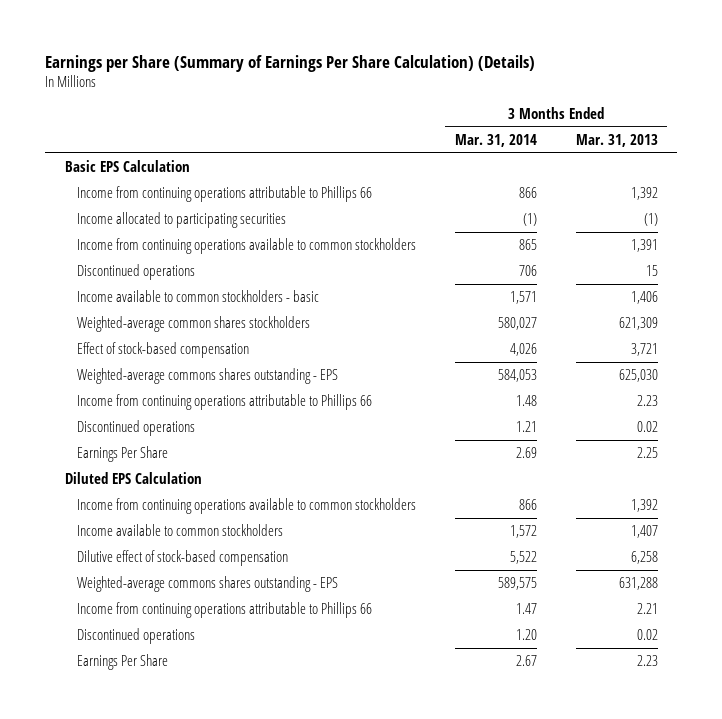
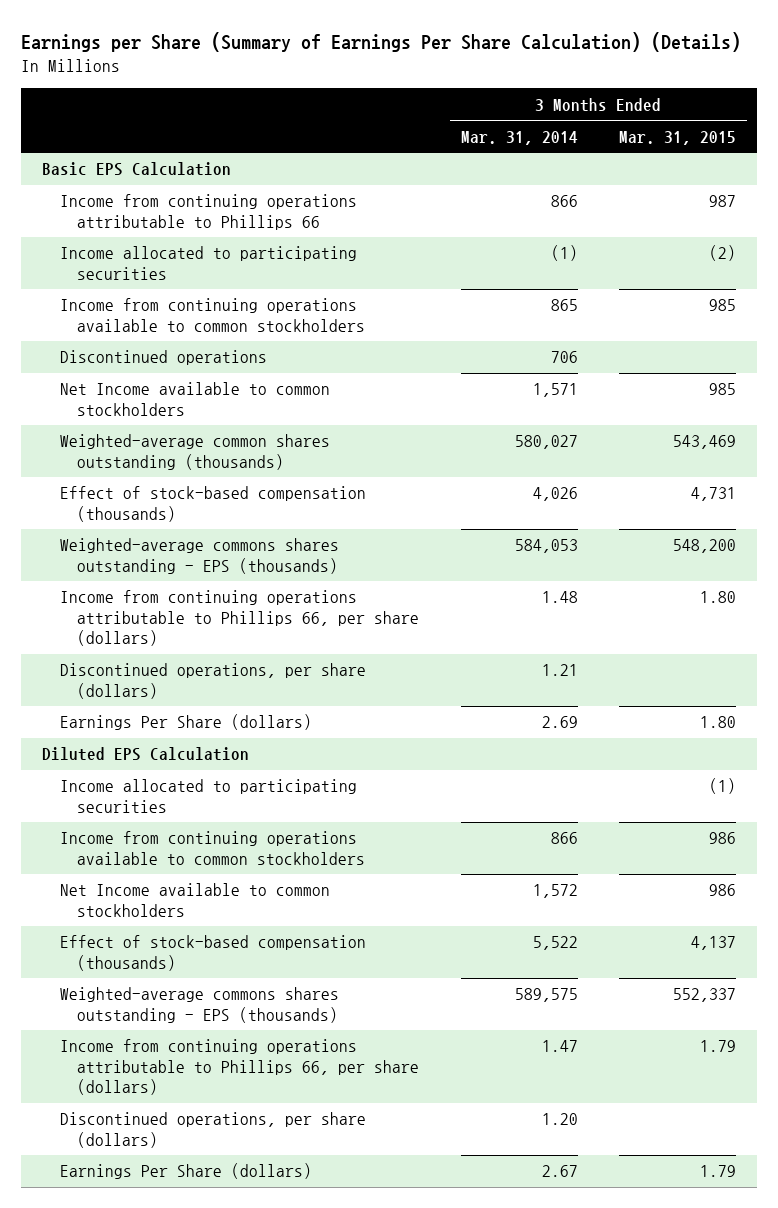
- | 3 Months Ended Mar. 31, 2014 | 3 Months Ended Mar. 31, 2013
+ | 3 Months Ended Mar. 31, 2014 | 3 Months Ended Mar. 31, 2015
- Income available to common stockholders - basic | 1,571 | 1,406
- Weighted-average common shares stockholders | 580,027 | 621,309
- Effect of stock-based compensation | 4,026 | 3,721
- Weighted-average commons shares outstanding - EPS | 584,053 | 625,030
- Income from continuing operations attributable to Phillips 66 | 1.48 | 2.23
- Discontinued operations | 1.21 | 0.02
- Earnings Per Share | 2.69 | 2.25
+ Net Income available to common stockholders | 1,571 | 985
+ Weighted-average common shares outstanding (thousands) | 580,027 | 543,469
+ Effect of stock-based compensation (thousands) | 4,026 | 4,731
+ Weighted-average commons shares outstanding - EPS (thousands) | 584,053 | 548,200
+ Income from continuing operations attributable to Phillips 66, per share (dollars) | 1.48 | 1.80
+ Discontinued operations, per share (dollars) | 1.21 |
+ Earnings Per Share (dollars) | 2.69 | 1.80
+ Income allocated to participating securities | | (1)
- Income available to common stockholders | 1,572 | 1,407
- Dilutive effect of stock-based compensation | 5,522 | 6,258
- Weighted-average commons shares outstanding - EPS | 589,575 | 631,288
- Income from continuing operations attributable to Phillips 66 | 1.47 | 2.21
- Discontinued operations | 1.20 | 0.02
- Earnings Per Share | 2.67 | 2.23
+ Net Income available to common stockholders | 1,572 | 986
+ Effect of stock-based compensation (thousands) | 5,522 | 4,137
+ Weighted-average commons shares outstanding - EPS (thousands) | 589,575 | 552,337
+ Income from continuing operations attributable to Phillips 66, per share (dollars) | 1.47 | 1.79
+ Discontinued operations, per share (dollars) | 1.20 |
+ Earnings Per Share (dollars) | 2.67 | 1.79

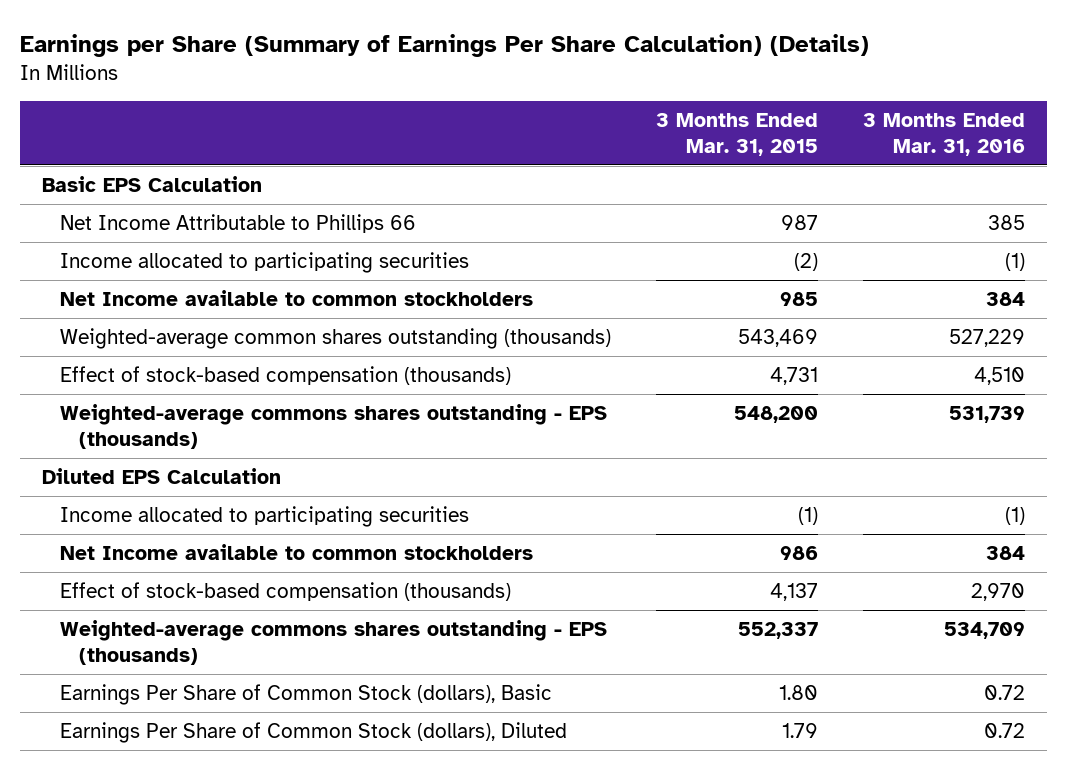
- | 3 Months Ended Mar. 31, 2014 | 3 Months Ended Mar. 31, 2015
+ | 3 Months Ended Mar. 31, 2015 | 3 Months Ended Mar. 31, 2016
- Income from continuing operations attributable to Phillips 66 | 866 | 987
+ Net Income Attributable to Phillips 66 | 987 | 385
- Income from continuing operations available to common stockholders | 865 | 985
- Discontinued operations | 706 |
- Income from continuing operations attributable to Phillips 66, per share (dollars) | 1.48 | 1.80
- Discontinued operations, per share (dollars) | 1.21 |
- Earnings Per Share (dollars) | 2.69 | 1.80
- Income from continuing operations available to common stockholders | 866 | 986
- Income from continuing operations attributable to Phillips 66, per share (dollars) | 1.47 | 1.79
- Discontinued operations, per share (dollars) | 1.20 |
- Earnings Per Share (dollars) | 2.67 | 1.79
+ Earnings Per Share of Common Stock (dollars), Basic | 1.80 | 0.72
+ Earnings Per Share of Common Stock (dollars), Diluted | 1.79 | 0.72

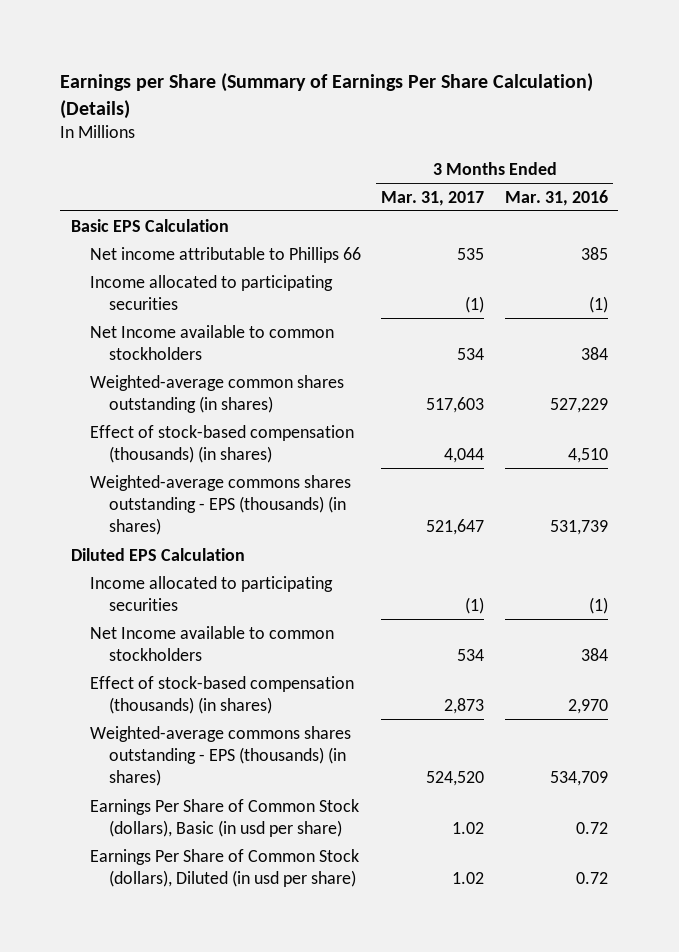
- | 3 Months Ended Mar. 31, 2015 | 3 Months Ended Mar. 31, 2016
+ | 3 Months Ended Mar. 31, 2017 | 3 Months Ended Mar. 31, 2016
- Net Income Attributable to Phillips 66 | 987 | 385
+ Net income attributable to Phillips 66 | 535 | 385
- Weighted-average common shares outstanding (thousands) | 543,469 | 527,229
- Effect of stock-based compensation (thousands) | 4,731 | 4,510
- Weighted-average commons shares outstanding - EPS (thousands) | 548,200 | 531,739
+ Weighted-average common shares outstanding (in shares) | 517,603 | 527,229
+ Effect of stock-based compensation (thousands) (in shares) | 4,044 | 4,510
+ Weighted-average commons shares outstanding - EPS (thousands) (in shares) | 521,647 | 531,739
- Effect of stock-based compensation (thousands) | 4,137 | 2,970
- Weighted-average commons shares outstanding - EPS (thousands) | 552,337 | 534,709
- Earnings Per Share of Common Stock (dollars), Basic | 1.80 | 0.72
- Earnings Per Share of Common Stock (dollars), Diluted | 1.79 | 0.72
+ Effect of stock-based compensation (thousands) (in shares) | 2,873 | 2,970
+ Weighted-average commons shares outstanding - EPS (thousands) (in shares) | 524,520 | 534,709
+ Earnings Per Share of Common Stock (dollars), Basic (in usd per share) | 1.02 | 0.72
+ Earnings Per Share of Common Stock (dollars), Diluted (in usd per share) | 1.02 | 0.72

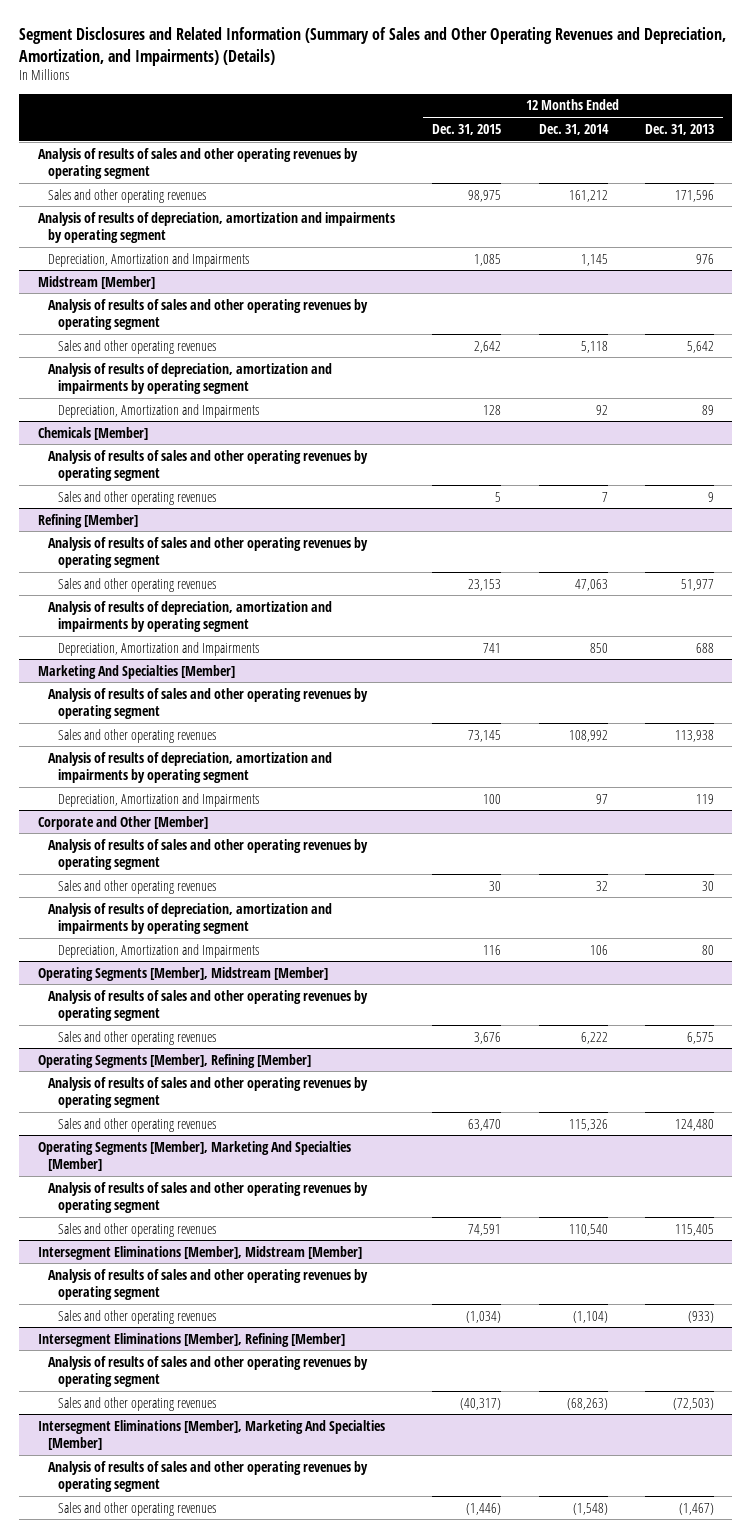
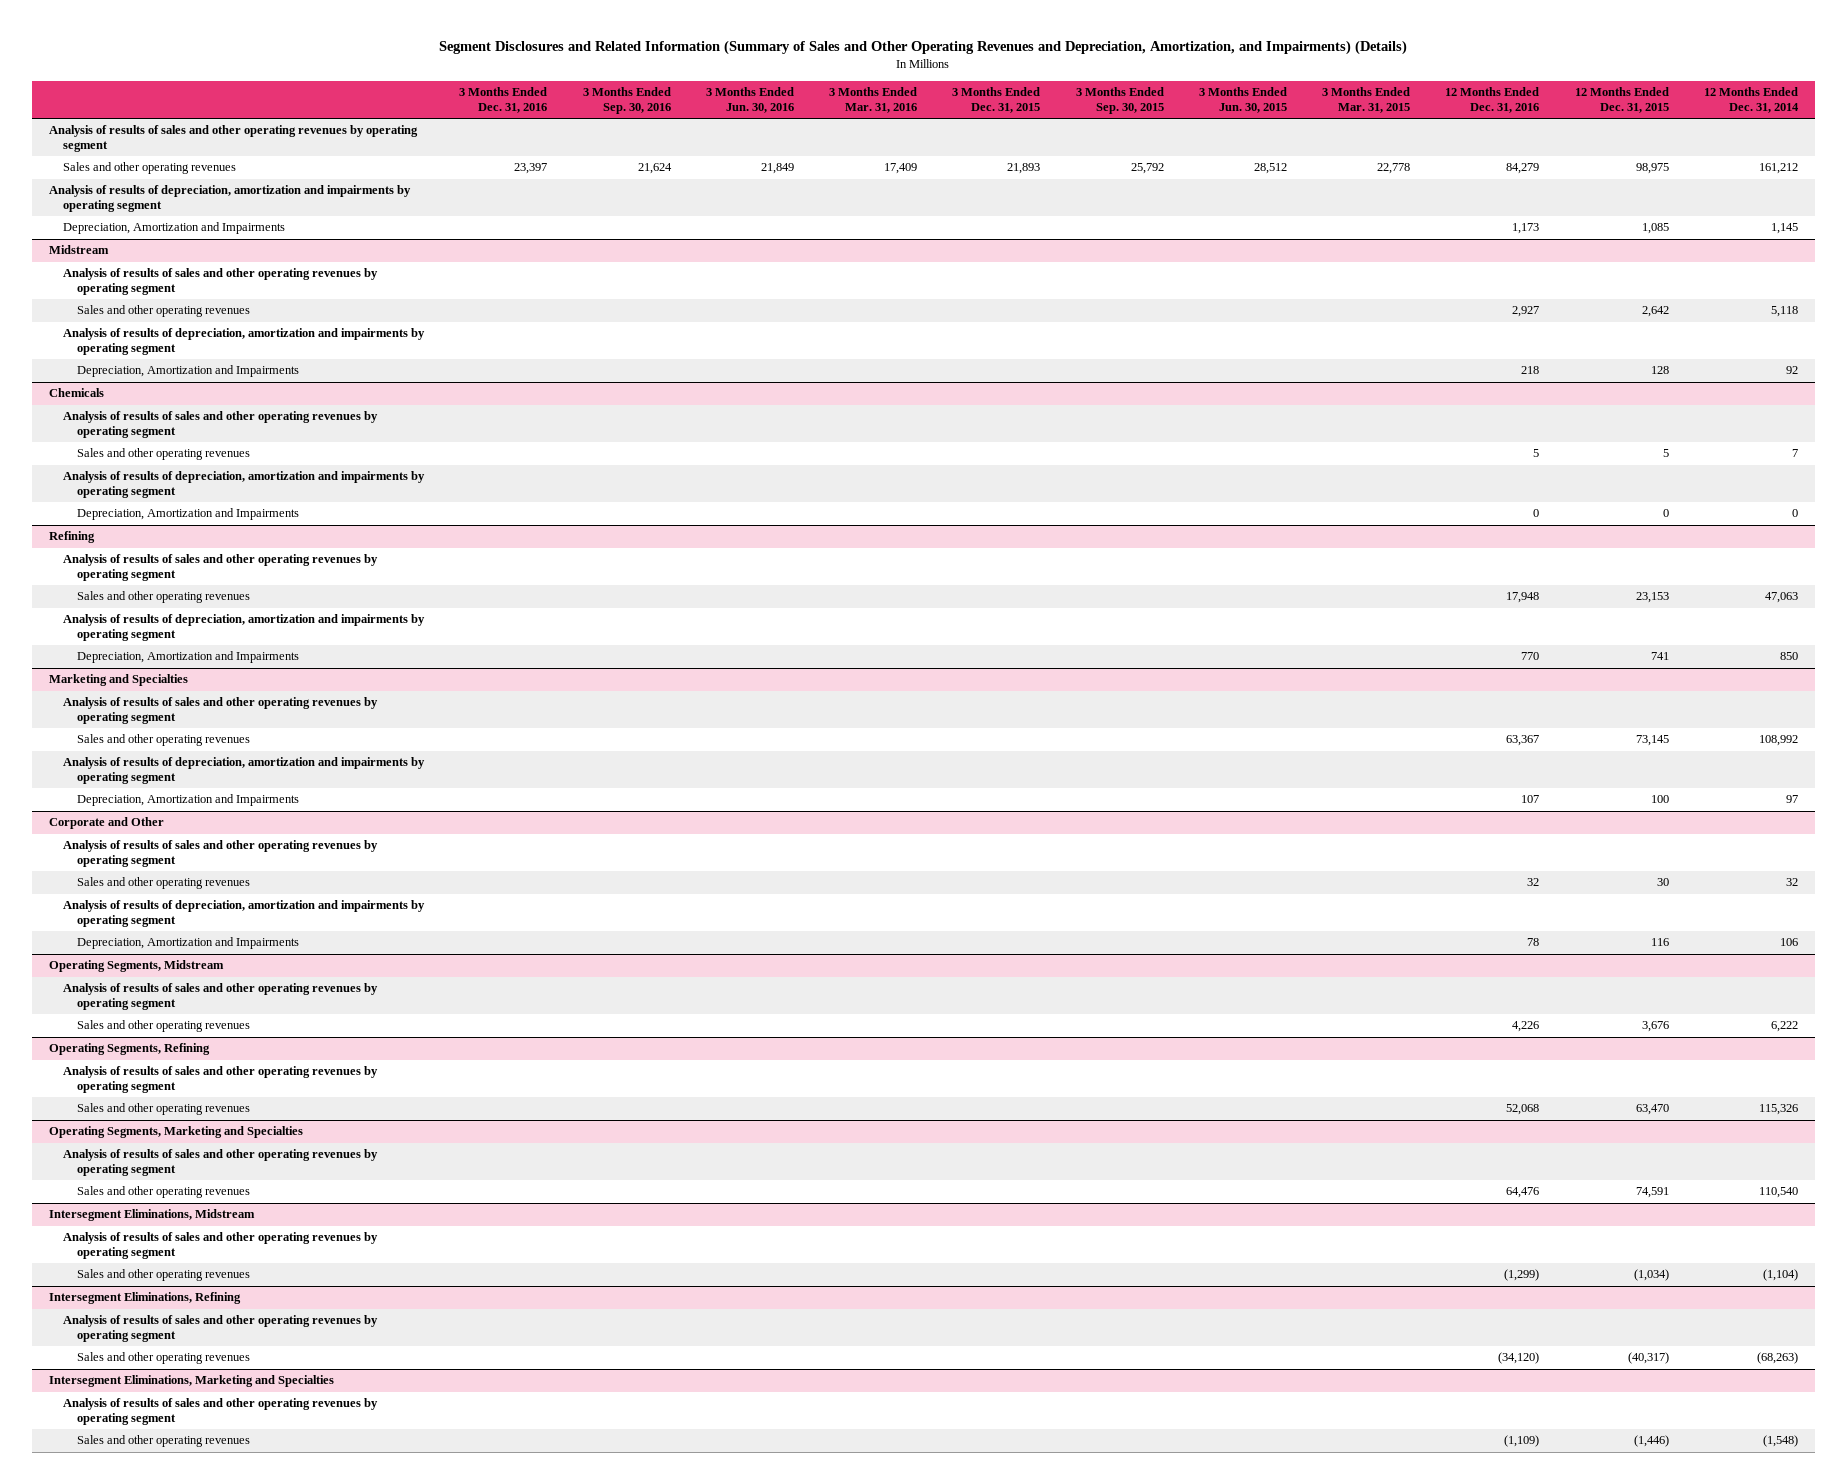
- | 12 Months Ended Dec. 31, 2015 | 12 Months Ended Dec. 31, 2014 | 12 Months Ended Dec. 31, 2013
+ | 3 Months Ended Dec. 31, 2016 | 3 Months Ended Sep. 30, 2016 | 3 Months Ended Jun. 30, 2016 | 3 Months Ended Mar. 31, 2016 | 3 Months Ended Dec. 31, 2015 | 3 Months Ended Sep. 30, 2015 | 3 Months Ended Jun. 30, 2015 | 3 Months Ended Mar. 31, 2015 | 12 Months Ended Dec. 31, 2016 | 12 Months Ended Dec. 31, 2015 | 12 Months Ended Dec. 31, 2014
- Midstream [Member]
+ Midstream
- Chemicals [Member]
+ Chemicals
- Refining [Member]
+ Analysis of results of depreciation, amortization and impairments by operating segment
+ Depreciation, Amortization and Impairments | | | | | | | | | 0 | 0 | 0
+ Refining
- Marketing And Specialties [Member]
+ Marketing and Specialties
- Corporate and Other [Member]
+ Corporate and Other
- Operating Segments [Member], Midstream [Member]
+ Operating Segments, Midstream
- Operating Segments [Member], Refining [Member]
+ Operating Segments, Refining
- Operating Segments [Member], Marketing And Specialties [Member]
+ Operating Segments, Marketing and Specialties
- Intersegment Eliminations [Member], Midstream [Member]
+ Intersegment Eliminations, Midstream
- Intersegment Eliminations [Member], Refining [Member]
+ Intersegment Eliminations, Refining
- Intersegment Eliminations [Member], Marketing And Specialties [Member]
+ Intersegment Eliminations, Marketing and Specialties

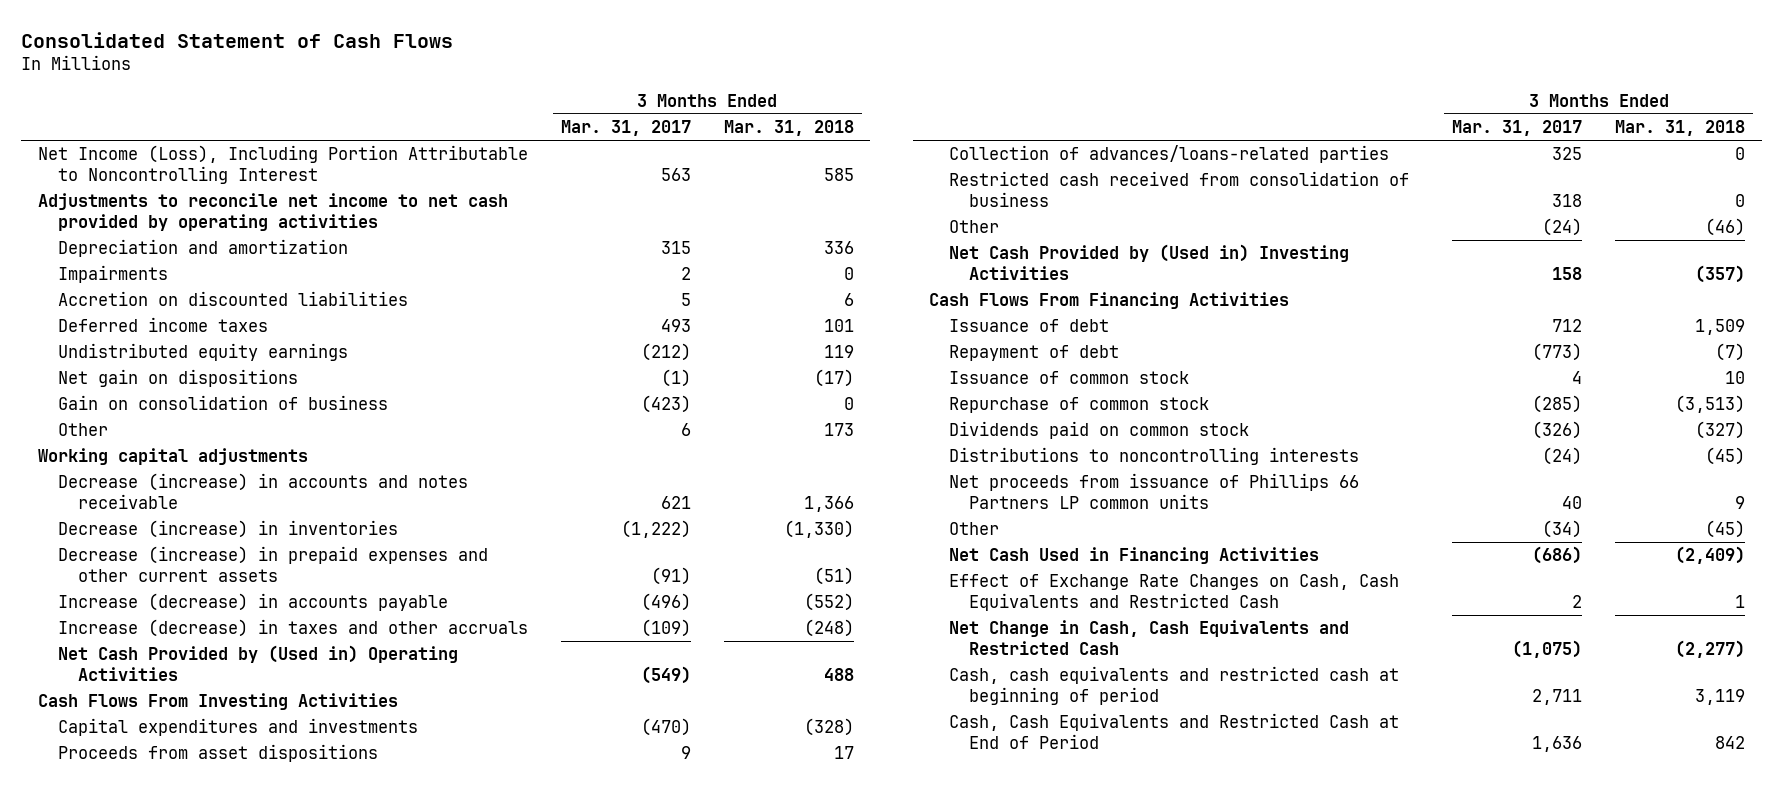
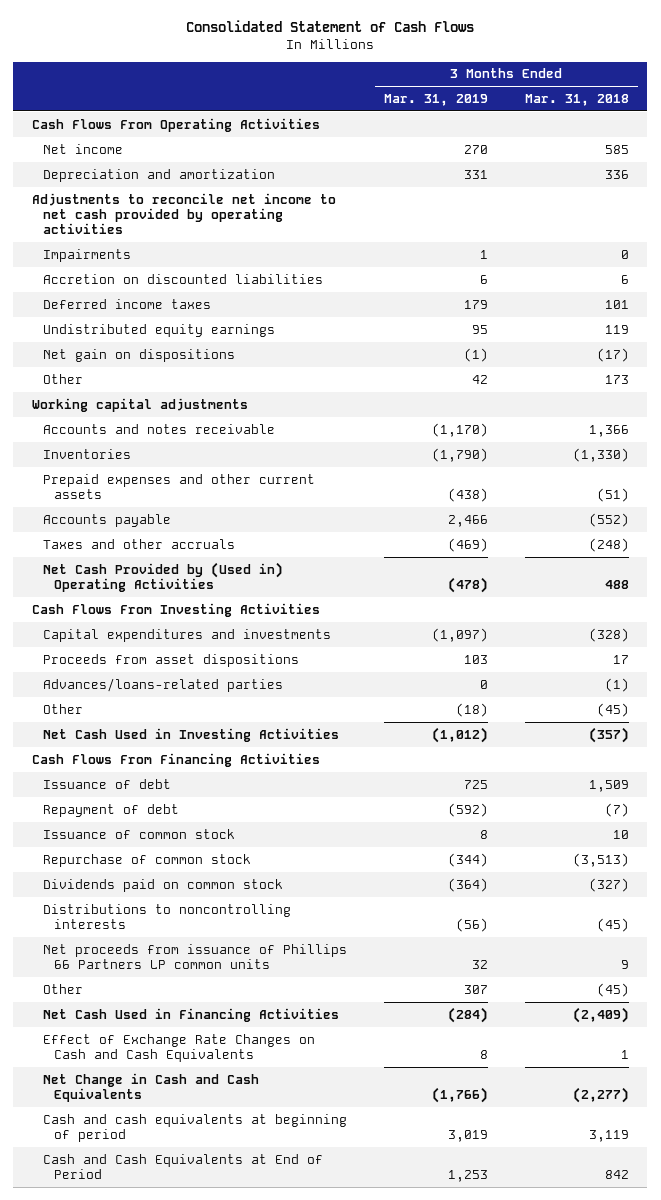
- | 3 Months Ended Mar. 31, 2017 | 3 Months Ended Mar. 31, 2018
+ | 3 Months Ended Mar. 31, 2019 | 3 Months Ended Mar. 31, 2018
- Net Income (Loss), Including Portion Attributable to Noncontrolling Interest | 563 | 585
+ Cash Flows From Operating Activities
+ Net income | 270 | 585
moved down: Adjustments to reconcile net income to net cash provided by operating activities
- Gain on consolidation of business | (423) | 0
- Decrease (increase) in accounts and notes receivable | 621 | 1,366
- Decrease (increase) in inventories | (1,222) | (1,330)
- Decrease (increase) in prepaid expenses and other current assets | (91) | (51)
- Increase (decrease) in accounts payable | (496) | (552)
- Increase (decrease) in taxes and other accruals | (109) | (248)
+ Accounts and notes receivable | (1,170) | 1,366
+ Inventories | (1,790) | (1,330)
+ Prepaid expenses and other current assets | (438) | (51)
+ Accounts payable | 2,466 | (552)
+ Taxes and other accruals | (469) | (248)
- Collection of advances/loans-related parties | 325 | 0
- Restricted cash received from consolidation of business | 318 | 0
- Other | (24) | (46)
- Net Cash Provided by (Used in) Investing Activities | 158 | (357)
+ Advances/loans-related parties | 0 | (1)
+ Other | (18) | (45)
+ Net Cash Used in Investing Activities | (1,012) | (357)
- Effect of Exchange Rate Changes on Cash, Cash Equivalents and Restricted Cash | 2 | 1
- Net Change in Cash, Cash Equivalents and Restricted Cash | (1,075) | (2,277)
- Cash, cash equivalents and restricted cash at beginning of period | 2,711 | 3,119
- Cash, Cash Equivalents and Restricted Cash at End of Period | 1,636 | 842
+ Effect of Exchange Rate Changes on Cash and Cash Equivalents | 8 | 1
+ Net Change in Cash and Cash Equivalents | (1,766) | (2,277)
+ Cash and cash equivalents at beginning of period | 3,019 | 3,119
+ Cash and Cash Equivalents at End of Period | 1,253 | 842

